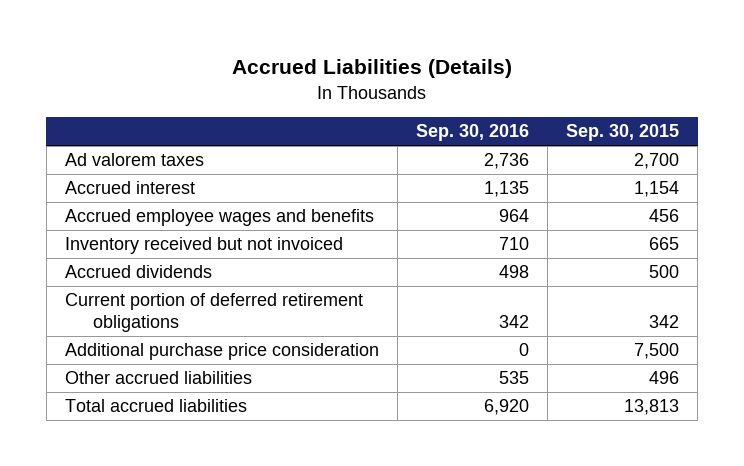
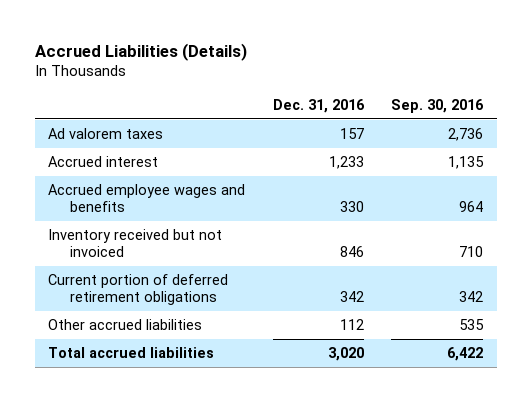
- | Sep. 30, 2016 | Sep. 30, 2015
+ | Dec. 31, 2016 | Sep. 30, 2016
- Accrued dividends | 498 | 500
- Additional purchase price consideration | 0 | 7,500
- Total accrued liabilities | 6,920 | 13,813
+ Total accrued liabilities | 3,020 | 6,422

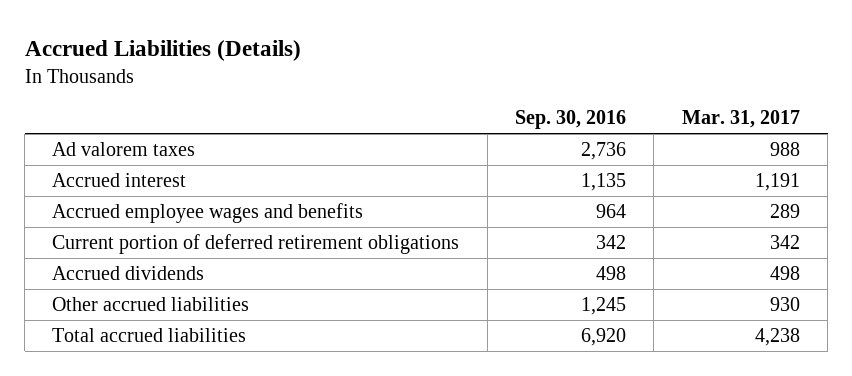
- | Dec. 31, 2016 | Sep. 30, 2016
+ | Sep. 30, 2016 | Mar. 31, 2017
- Inventory received but not invoiced | 846 | 710
- Other accrued liabilities | 112 | 535
- Total accrued liabilities | 3,020 | 6,422
+ Accrued dividends | 498 | 498
+ Other accrued liabilities | 1,245 | 930
+ Total accrued liabilities | 6,920 | 4,238

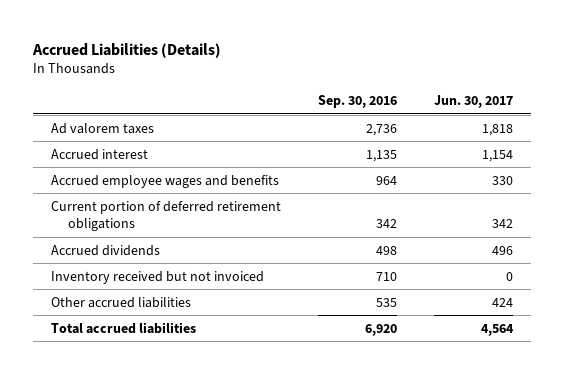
- | Sep. 30, 2016 | Mar. 31, 2017
+ | Sep. 30, 2016 | Jun. 30, 2017
- Other accrued liabilities | 1,245 | 930
+ Inventory received but not invoiced | 710 | 0
+ Other accrued liabilities | 535 | 424

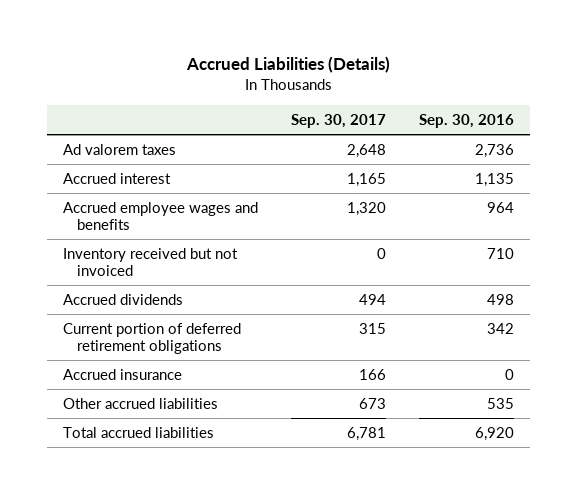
- | Sep. 30, 2016 | Jun. 30, 2017
+ | Sep. 30, 2017 | Sep. 30, 2016
moved down: Accrued dividends | 494 | 498
moved down: Current portion of deferred retirement obligations | 315 | 342
+ Accrued insurance | 166 | 0

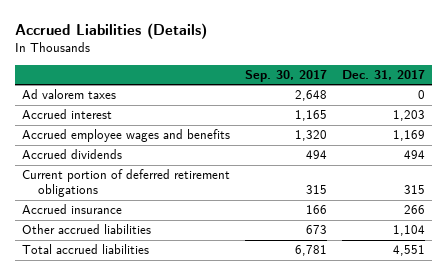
- | Sep. 30, 2017 | Sep. 30, 2016
+ | Sep. 30, 2017 | Dec. 31, 2017
- Inventory received but not invoiced | 0 | 710

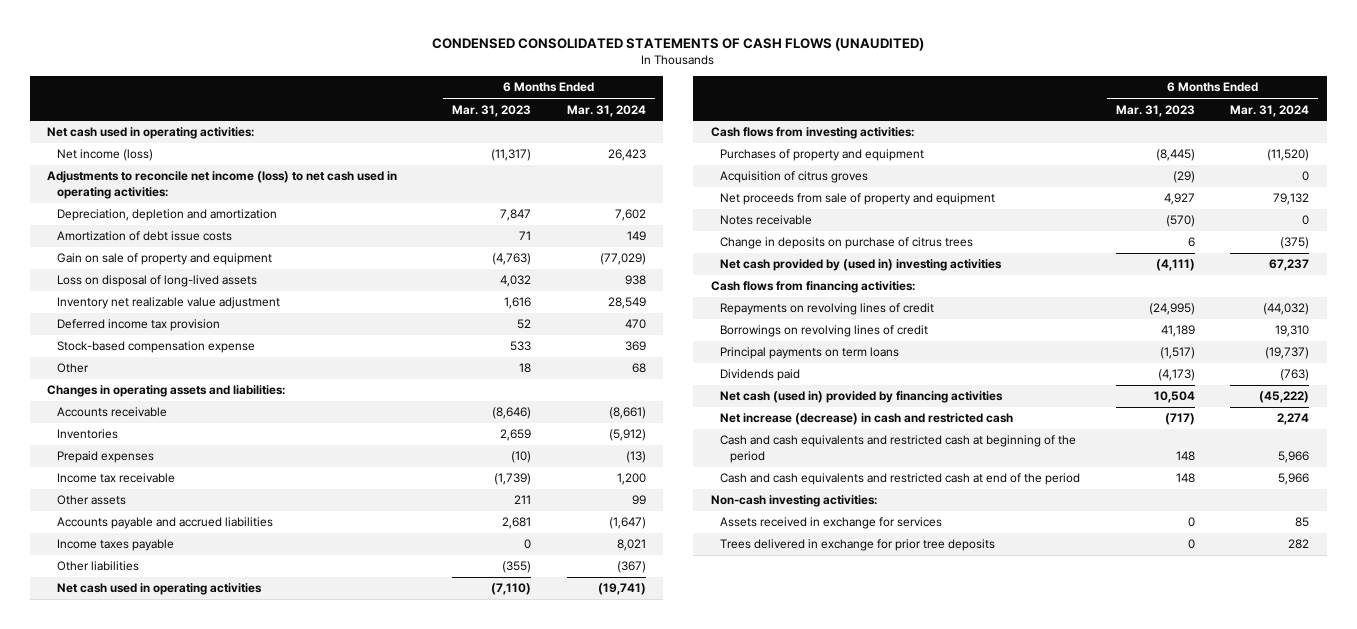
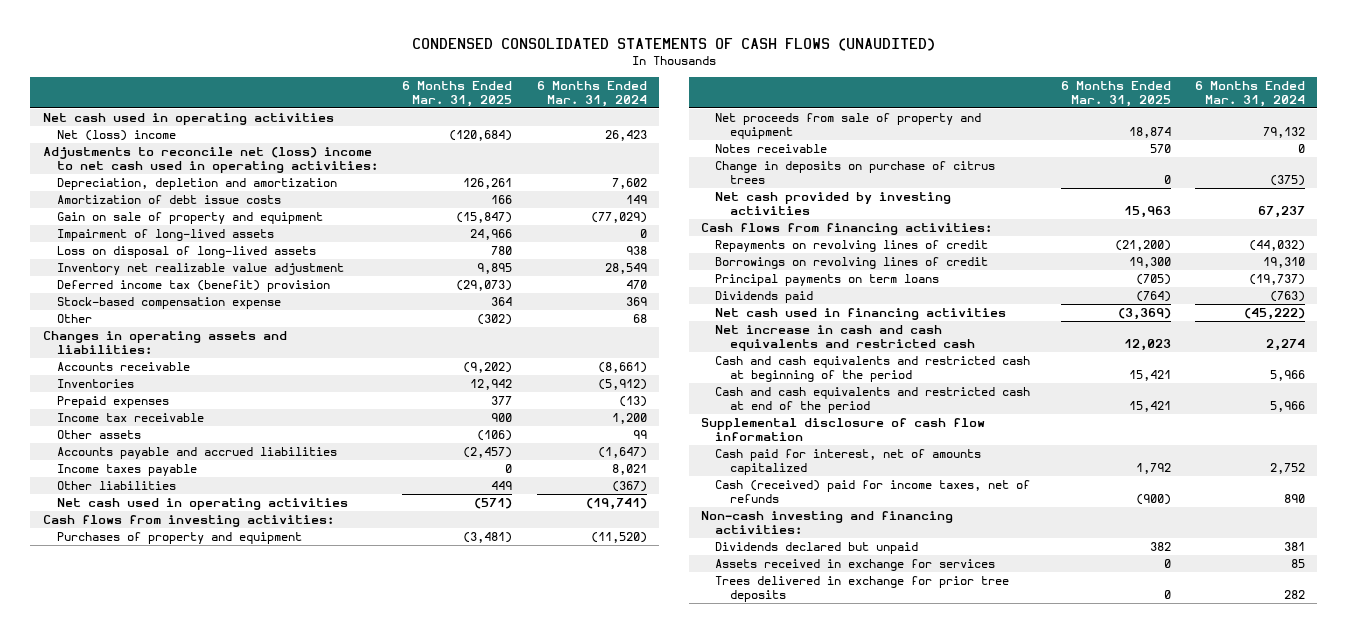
- | 6 Months Ended Mar. 31, 2023 | 6 Months Ended Mar. 31, 2024
+ | 6 Months Ended Mar. 31, 2025 | 6 Months Ended Mar. 31, 2024
- Net cash used in operating activities:
- Net income (loss) | (11,317) | 26,423
- Adjustments to reconcile net income (loss) to net cash used in operating activities:
+ Net cash used in operating activities
+ Net (loss) income | (120,684) | 26,423
+ Adjustments to reconcile net (loss) income to net cash used in operating activities:
+ Impairment of long-lived assets | 24,966 | 0
- Deferred income tax provision | 52 | 470
+ Deferred income tax (benefit) provision | (29,073) | 470
- Acquisition of citrus groves | (29) | 0
- Net cash provided by (used in) investing activities | (4,111) | 67,237
+ Net cash provided by investing activities | 15,963 | 67,237
- Net cash (used in) provided by financing activities | 10,504 | (45,222)
- Net increase (decrease) in cash and restricted cash | (717) | 2,274
+ Net cash used in financing activities | (3,369) | (45,222)
+ Net increase in cash and cash equivalents and restricted cash | 12,023 | 2,274
- Non-cash investing activities:
+ Supplemental disclosure of cash flow information
+ Cash paid for interest, net of amounts capitalized | 1,792 | 2,752
+ Cash (received) paid for income taxes, net of refunds | (900) | 890
+ Non-cash investing and financing activities:
+ Dividends declared but unpaid | 382 | 381

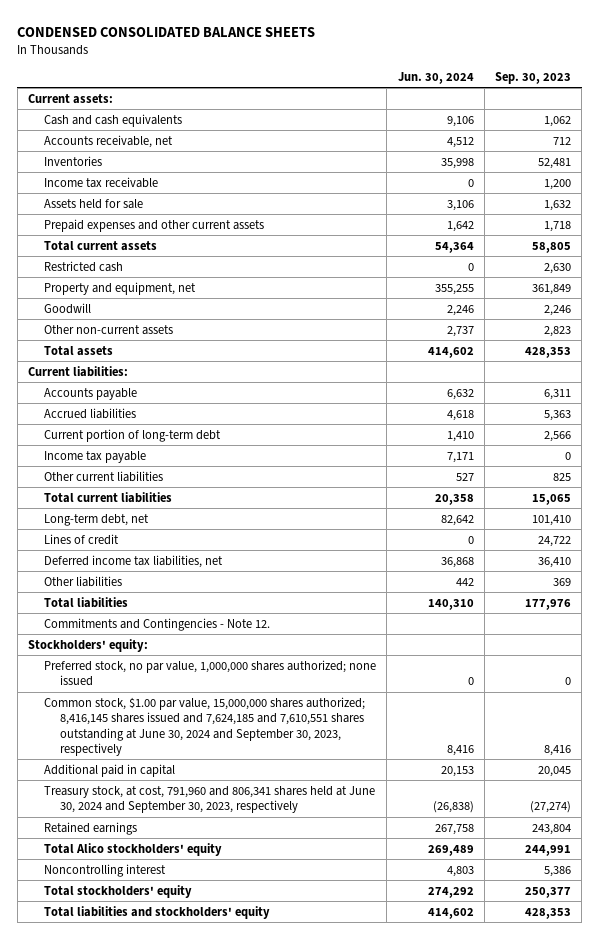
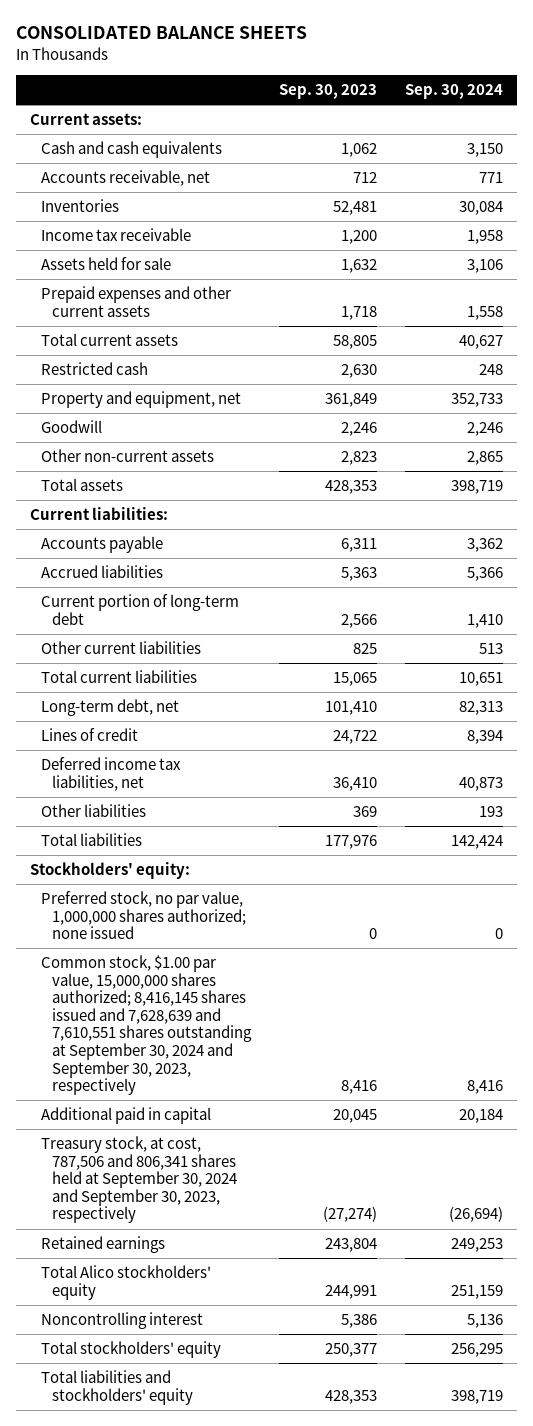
- CONDENSED CONSOLIDATED BALANCE SHEETS
+ CONSOLIDATED BALANCE SHEETS
- | Jun. 30, 2024 | Sep. 30, 2023
+ | Sep. 30, 2023 | Sep. 30, 2024
- Income tax payable | 7,171 | 0
- Commitments and Contingencies - Note 12.
- Common stock, $1.00 par value, 15,000,000 shares authorized; 8,416,145 shares issued and 7,624,185 and 7,610,551 shares outstanding at June 30, 2024 and September 30, 2023, respectively | 8,416 | 8,416
+ Common stock, $1.00 par value, 15,000,000 shares authorized; 8,416,145 shares issued and 7,628,639 and 7,610,551 shares outstanding at September 30, 2024 and September 30, 2023, respectively | 8,416 | 8,416
- Treasury stock, at cost, 791,960 and 806,341 shares held at June 30, 2024 and September 30, 2023, respectively | (26,838) | (27,274)
+ Treasury stock, at cost, 787,506 and 806,341 shares held at September 30, 2024 and September 30, 2023, respectively | (27,274) | (26,694)

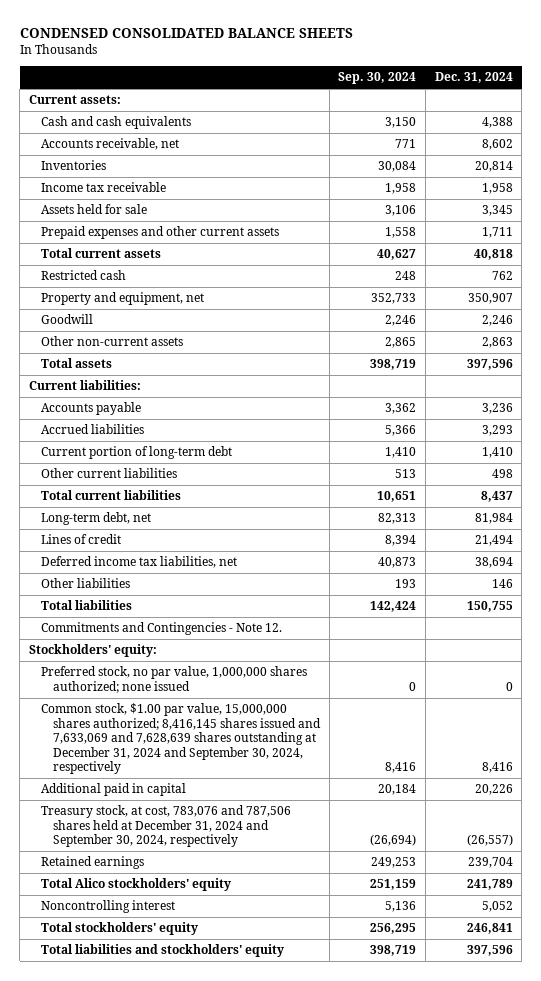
- CONSOLIDATED BALANCE SHEETS
+ CONDENSED CONSOLIDATED BALANCE SHEETS
- | Sep. 30, 2023 | Sep. 30, 2024
+ | Sep. 30, 2024 | Dec. 31, 2024
+ Commitments and Contingencies - Note 12.
- Common stock, $1.00 par value, 15,000,000 shares authorized; 8,416,145 shares issued and 7,628,639 and 7,610,551 shares outstanding at September 30, 2024 and September 30, 2023, respectively | 8,416 | 8,416
+ Common stock, $1.00 par value, 15,000,000 shares authorized; 8,416,145 shares issued and 7,633,069 and 7,628,639 shares outstanding at December 31, 2024 and September 30, 2024, respectively | 8,416 | 8,416
- Treasury stock, at cost, 787,506 and 806,341 shares held at September 30, 2024 and September 30, 2023, respectively | (27,274) | (26,694)
+ Treasury stock, at cost, 783,076 and 787,506 shares held at December 31, 2024 and September 30, 2024, respectively | (26,694) | (26,557)

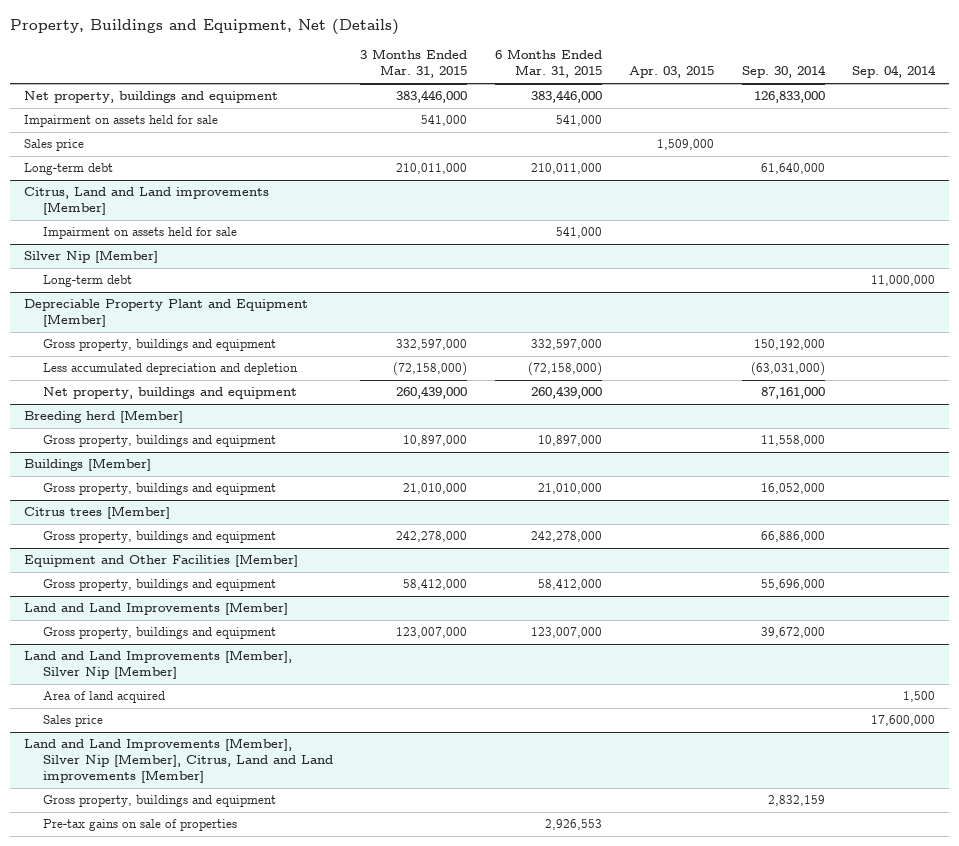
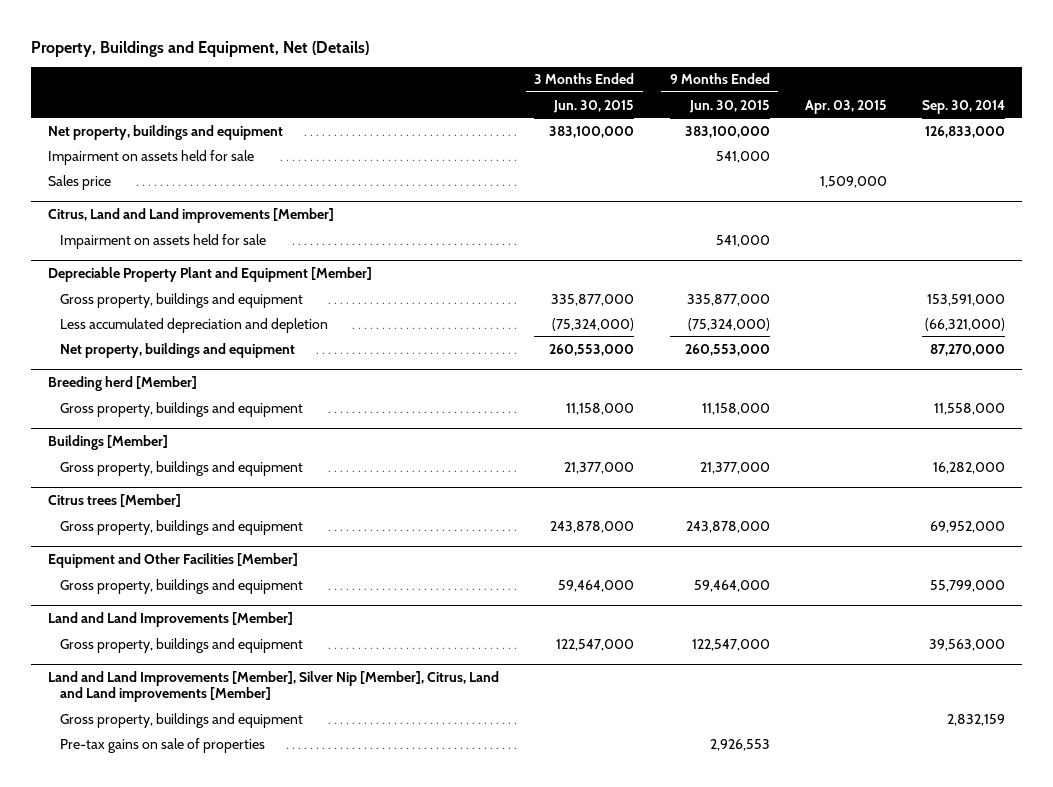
- | 3 Months Ended Mar. 31, 2015 | 6 Months Ended Mar. 31, 2015 | Apr. 03, 2015 | Sep. 30, 2014 | Sep. 04, 2014
+ | 3 Months Ended Jun. 30, 2015 | 9 Months Ended Jun. 30, 2015 | Apr. 03, 2015 | Sep. 30, 2014
- Long-term debt | 210,011,000 | 210,011,000 | | 61,640,000 |
- Silver Nip [Member]
- Long-term debt | | | | | 11,000,000
@ Depreciable Property Plant and Equipment [Member]
- Gross property, buildings and equipment | 332,597,000 | 332,597,000 | | 150,192,000 |
- Less accumulated depreciation and depletion | (72,158,000) | (72,158,000) | | (63,031,000) |
- Net property, buildings and equipment | 260,439,000 | 260,439,000 | | 87,161,000 |
+ Gross property, buildings and equipment | 335,877,000 | 335,877,000 | | 153,591,000
+ Less accumulated depreciation and depletion | (75,324,000) | (75,324,000) | | (66,321,000)
+ Net property, buildings and equipment | 260,553,000 | 260,553,000 | | 87,270,000
@ Buildings [Member]
- Gross property, buildings and equipment | 21,010,000 | 21,010,000 | | 16,052,000 |
+ Gross property, buildings and equipment | 21,377,000 | 21,377,000 | | 16,282,000
@ Citrus trees [Member]
- Gross property, buildings and equipment | 242,278,000 | 242,278,000 | | 66,886,000 |
+ Gross property, buildings and equipment | 243,878,000 | 243,878,000 | | 69,952,000
@ Equipment and Other Facilities [Member]
- Gross property, buildings and equipment | 58,412,000 | 58,412,000 | | 55,696,000 |
+ Gross property, buildings and equipment | 59,464,000 | 59,464,000 | | 55,799,000
@ Land and Land Improvements [Member]
- Gross property, buildings and equipment | 123,007,000 | 123,007,000 | | 39,672,000 |
- Land and Land Improvements [Member], Silver Nip [Member]
- Area of land acquired | | | | | 1,500
- Sales price | | | | | 17,600,000
@ Land and Land Improvements [Member]
+ Gross property, buildings and equipment | 122,547,000 | 122,547,000 | | 39,563,000

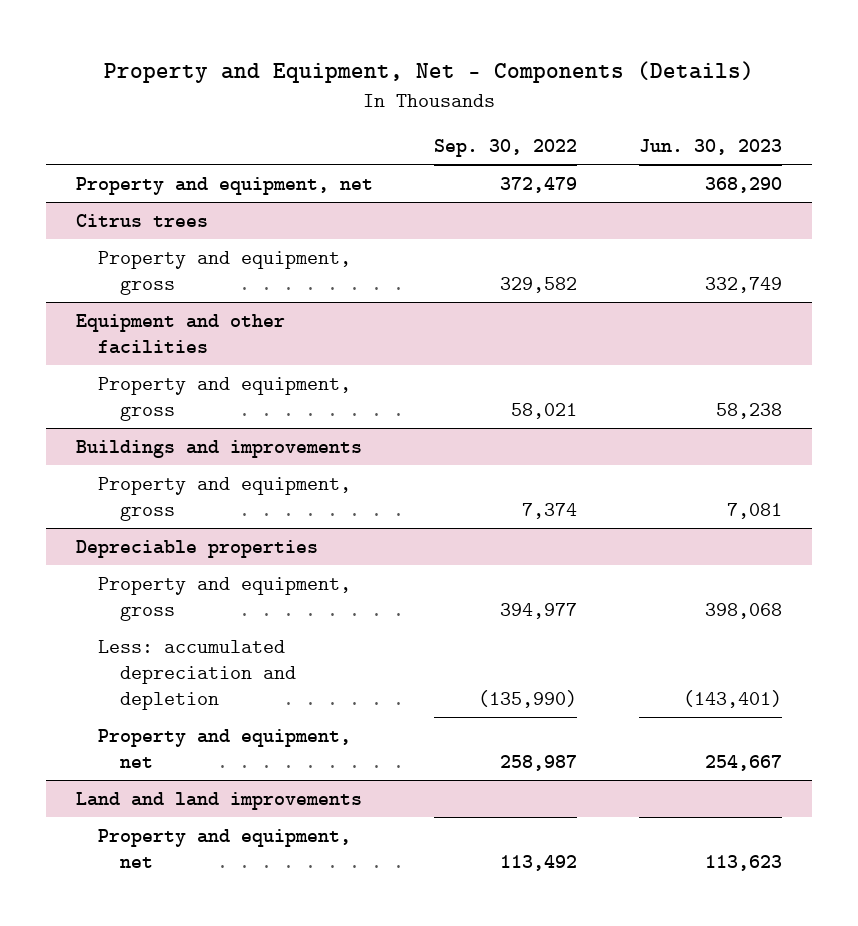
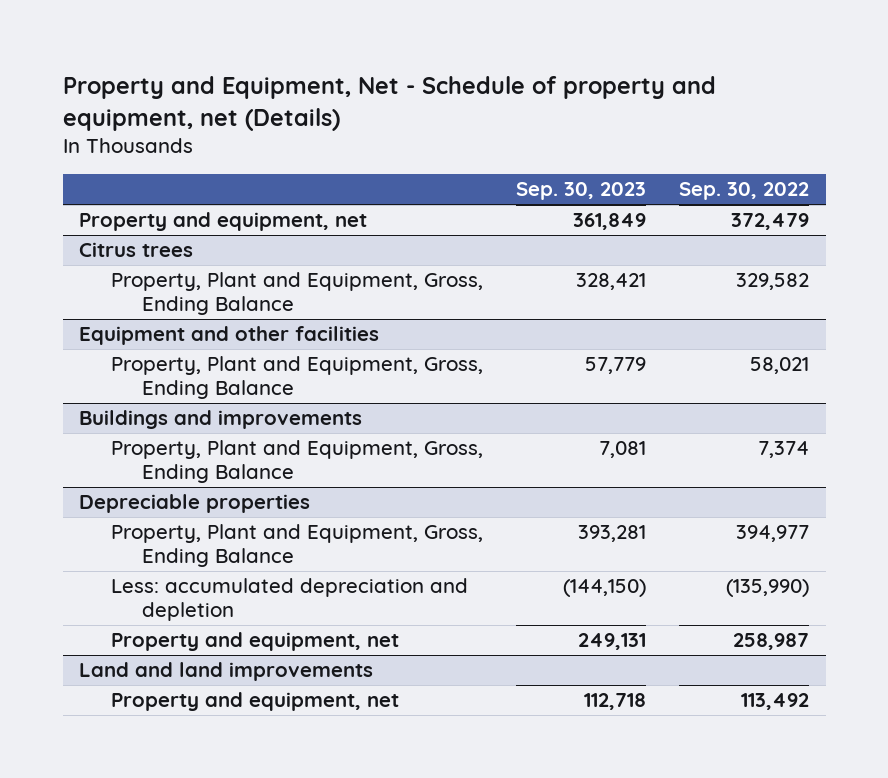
- Property and Equipment, Net - Components (Details)
+ Property and Equipment, Net - Schedule of property and equipment, net (Details)
- | Sep. 30, 2022 | Jun. 30, 2023
+ | Sep. 30, 2023 | Sep. 30, 2022
@ Citrus trees
- Property and equipment, gross | 329,582 | 332,749
+ Property, Plant and Equipment, Gross, Ending Balance | 328,421 | 329,582
@ Equipment and other facilities
- Property and equipment, gross | 58,021 | 58,238
+ Property, Plant and Equipment, Gross, Ending Balance | 57,779 | 58,021
@ Buildings and improvements
- Property and equipment, gross | 7,374 | 7,081
+ Property, Plant and Equipment, Gross, Ending Balance | 7,081 | 7,374
@ Depreciable properties
- Property and equipment, gross | 394,977 | 398,068
+ Property, Plant and Equipment, Gross, Ending Balance | 393,281 | 394,977

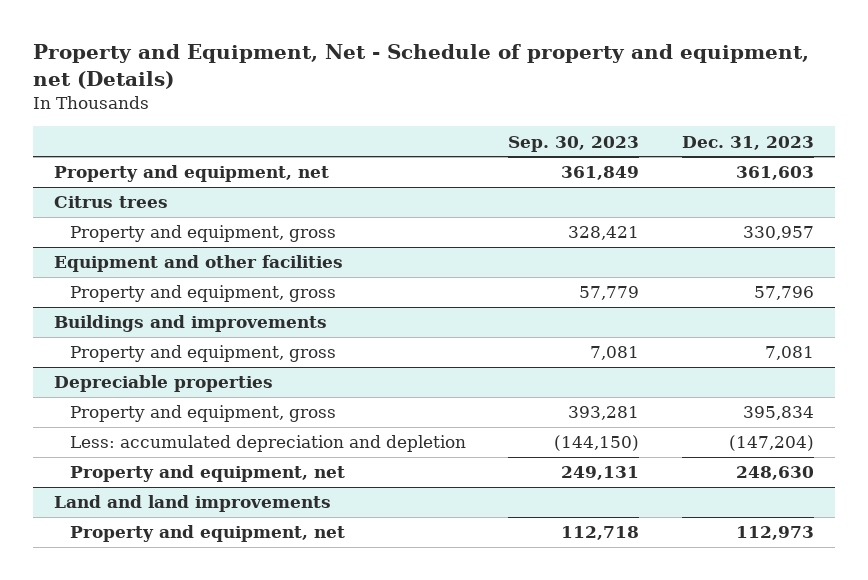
- | Sep. 30, 2023 | Sep. 30, 2022
+ | Sep. 30, 2023 | Dec. 31, 2023
@ Citrus trees
- Property, Plant and Equipment, Gross, Ending Balance | 328,421 | 329,582
+ Property and equipment, gross | 328,421 | 330,957
@ Equipment and other facilities
- Property, Plant and Equipment, Gross, Ending Balance | 57,779 | 58,021
+ Property and equipment, gross | 57,779 | 57,796
@ Buildings and improvements
- Property, Plant and Equipment, Gross, Ending Balance | 7,081 | 7,374
+ Property and equipment, gross | 7,081 | 7,081
@ Depreciable properties
- Property, Plant and Equipment, Gross, Ending Balance | 393,281 | 394,977
+ Property and equipment, gross | 393,281 | 395,834

